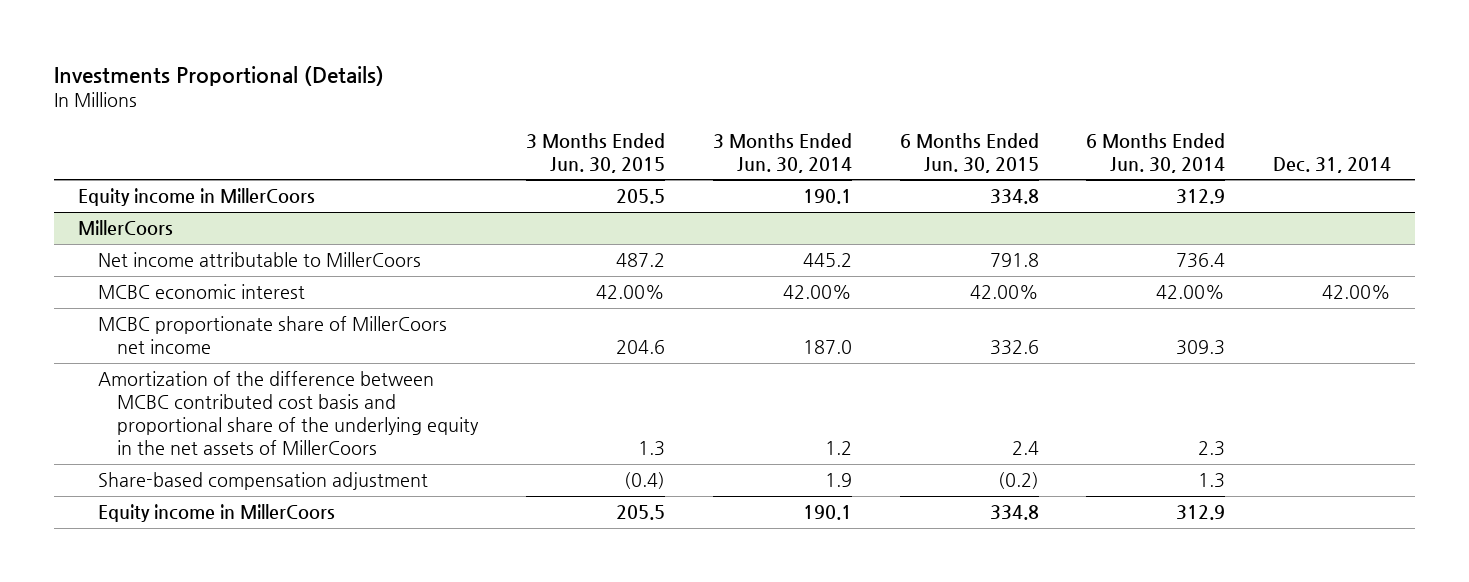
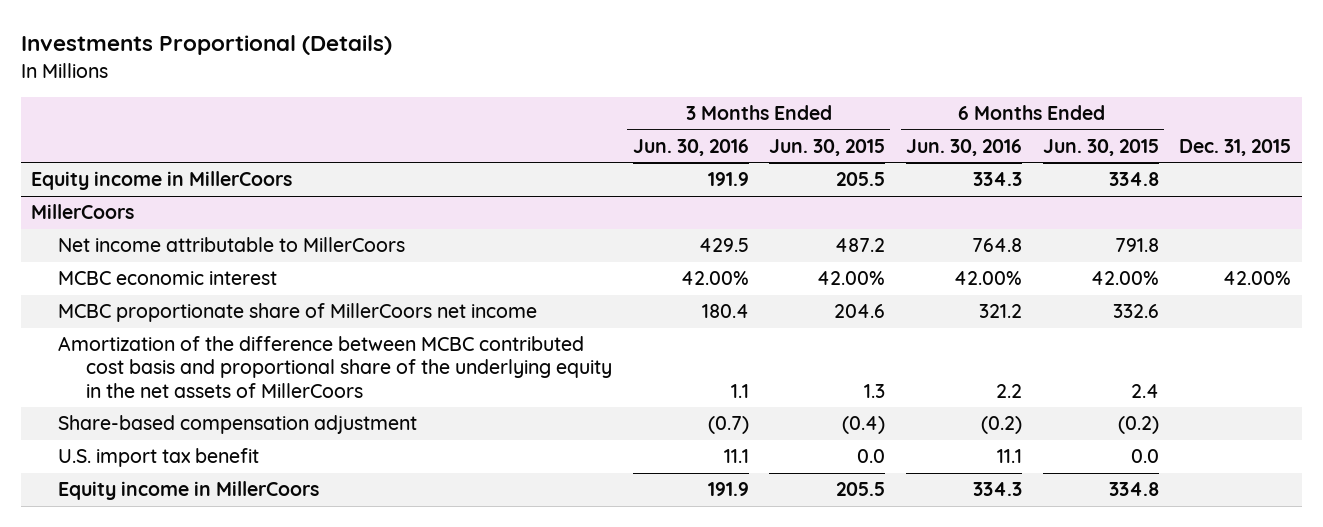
- | 3 Months Ended Jun. 30, 2015 | 3 Months Ended Jun. 30, 2014 | 6 Months Ended Jun. 30, 2015 | 6 Months Ended Jun. 30, 2014 | Dec. 31, 2014
+ | 3 Months Ended Jun. 30, 2016 | 3 Months Ended Jun. 30, 2015 | 6 Months Ended Jun. 30, 2016 | 6 Months Ended Jun. 30, 2015 | Dec. 31, 2015
@ MillerCoors
+ U.S. import tax benefit | 11.1 | 0.0 | 11.1 | 0.0 |

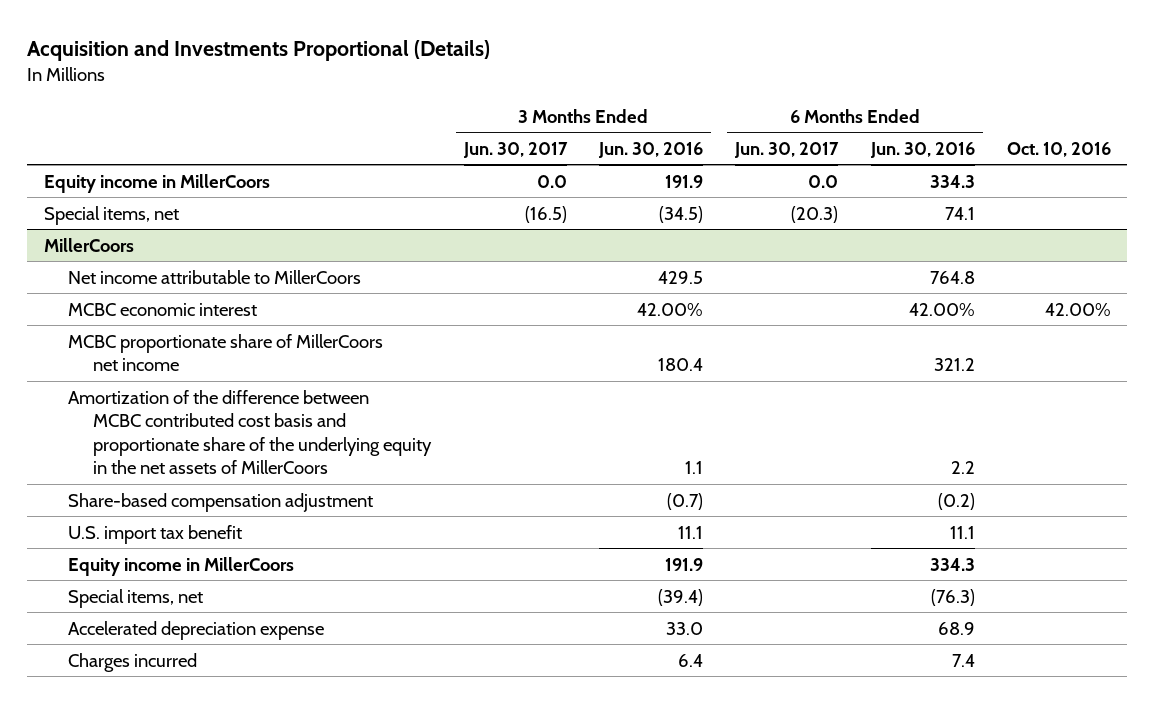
- Investments Proportional (Details)
+ Acquisition and Investments Proportional (Details)
- | 3 Months Ended Jun. 30, 2016 | 3 Months Ended Jun. 30, 2015 | 6 Months Ended Jun. 30, 2016 | 6 Months Ended Jun. 30, 2015 | Dec. 31, 2015
+ | 3 Months Ended Jun. 30, 2017 | 3 Months Ended Jun. 30, 2016 | 6 Months Ended Jun. 30, 2017 | 6 Months Ended Jun. 30, 2016 | Oct. 10, 2016
+ Special items, net | (16.5) | (34.5) | (20.3) | 74.1 |
@ MillerCoors
- Amortization of the difference between MCBC contributed cost basis and proportional share of the underlying equity in the net assets of MillerCoors | 1.1 | 1.3 | 2.2 | 2.4 |
+ Amortization of the difference between MCBC contributed cost basis and proportionate share of the underlying equity in the net assets of MillerCoors | | 1.1 | | 2.2 |
+ Special items, net | | (39.4) | | (76.3) |
+ Accelerated depreciation expense | | 33.0 | | 68.9 |
+ Charges incurred | | 6.4 | | 7.4 |

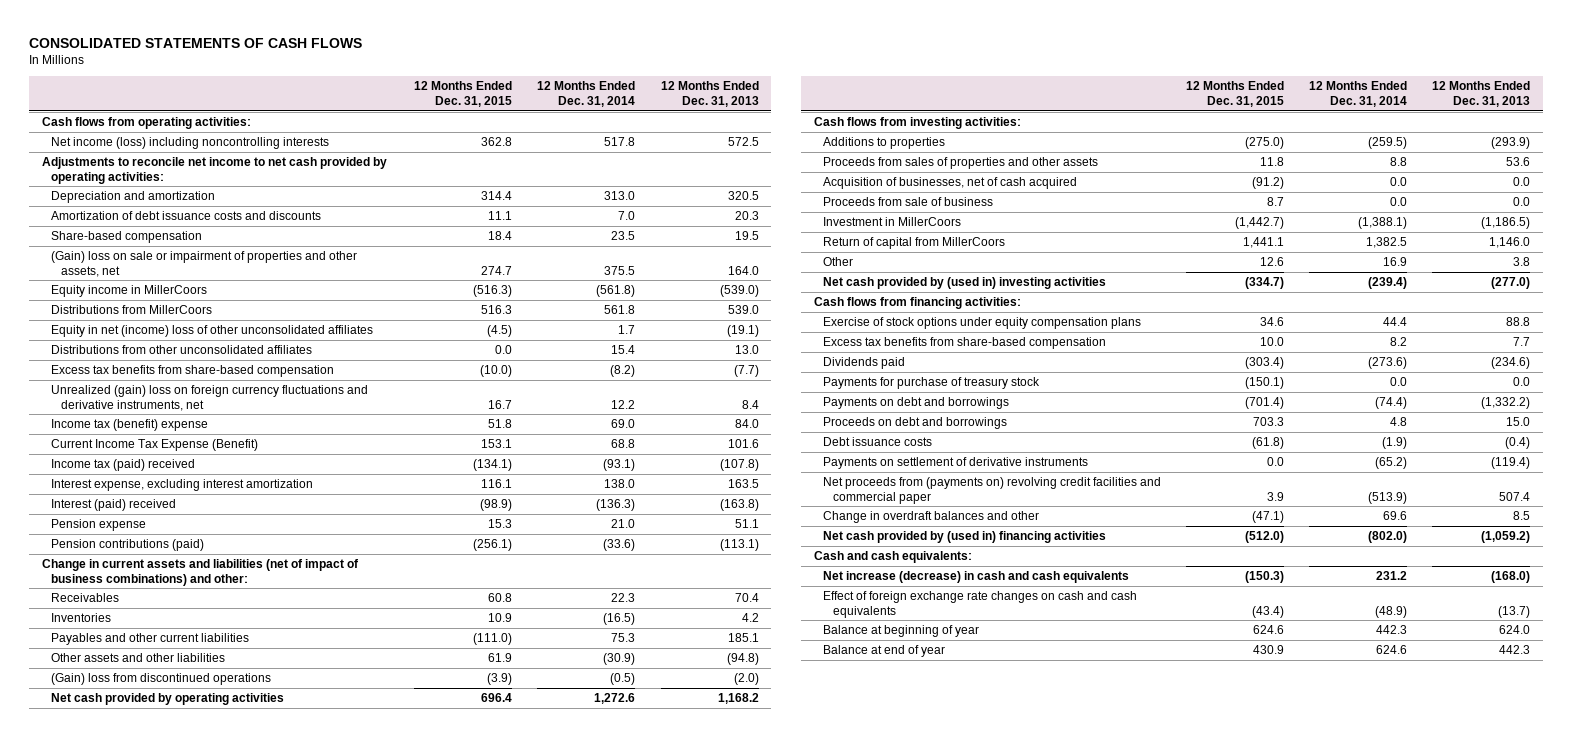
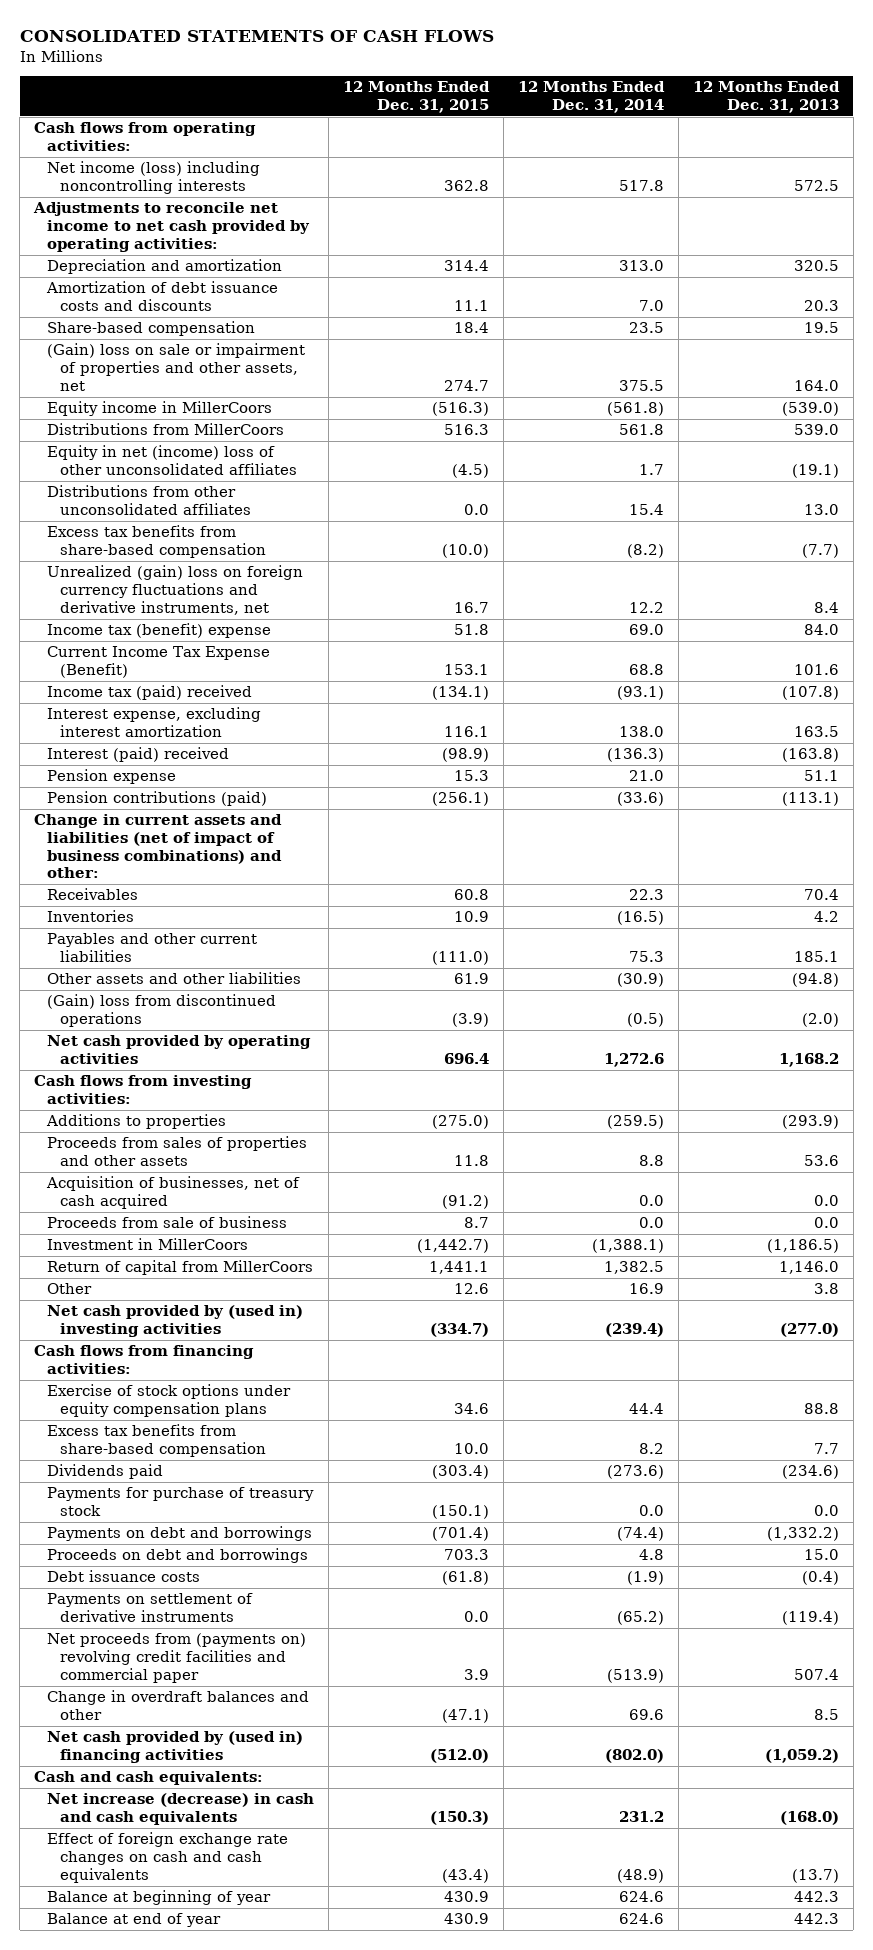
- Balance at beginning of year | 624.6 | 442.3 | 624.0
+ Balance at beginning of year | 430.9 | 624.6 | 442.3

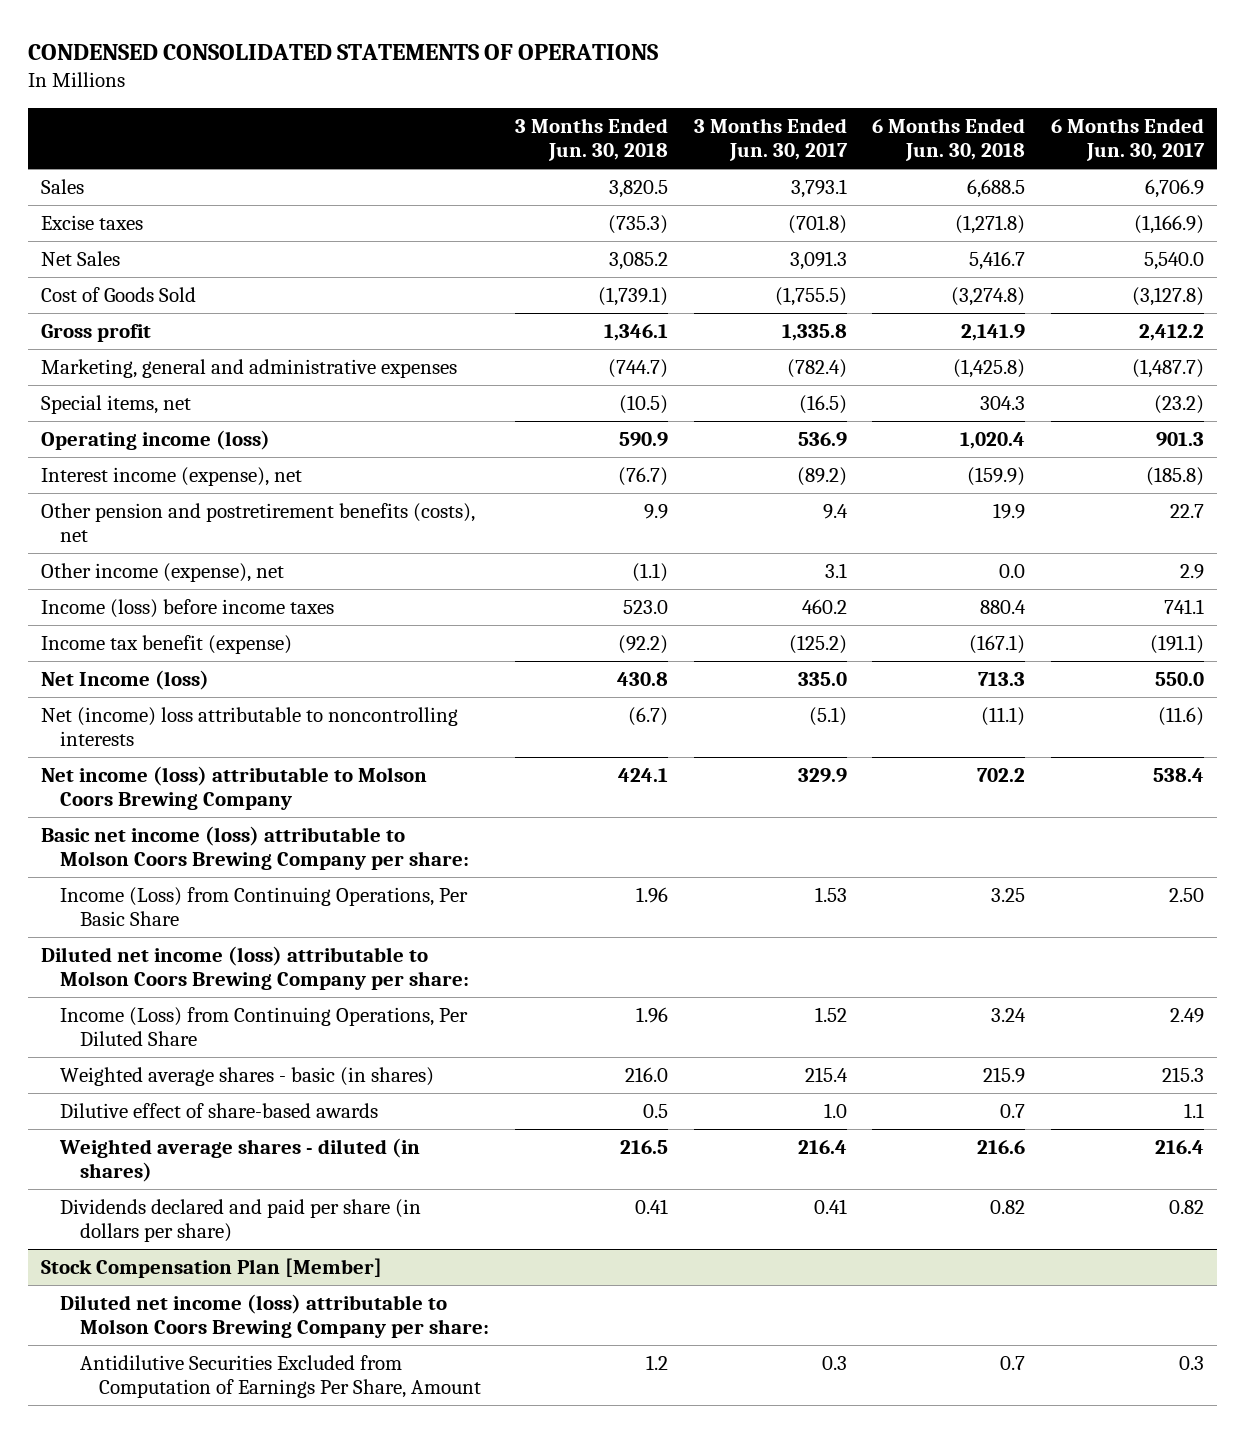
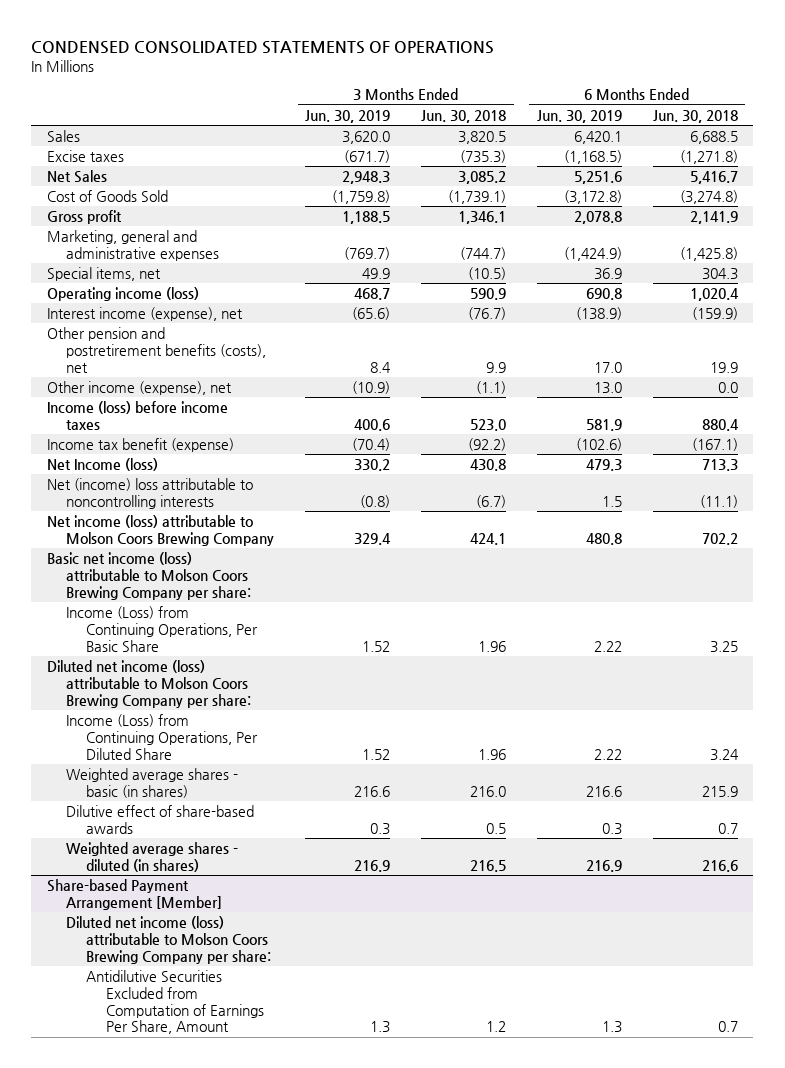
- | 3 Months Ended Jun. 30, 2018 | 3 Months Ended Jun. 30, 2017 | 6 Months Ended Jun. 30, 2018 | 6 Months Ended Jun. 30, 2017
+ | 3 Months Ended Jun. 30, 2019 | 3 Months Ended Jun. 30, 2018 | 6 Months Ended Jun. 30, 2019 | 6 Months Ended Jun. 30, 2018
- Dividends declared and paid per share (in dollars per share) | 0.41 | 0.41 | 0.82 | 0.82
- Stock Compensation Plan [Member]
+ Share-based Payment Arrangement [Member]

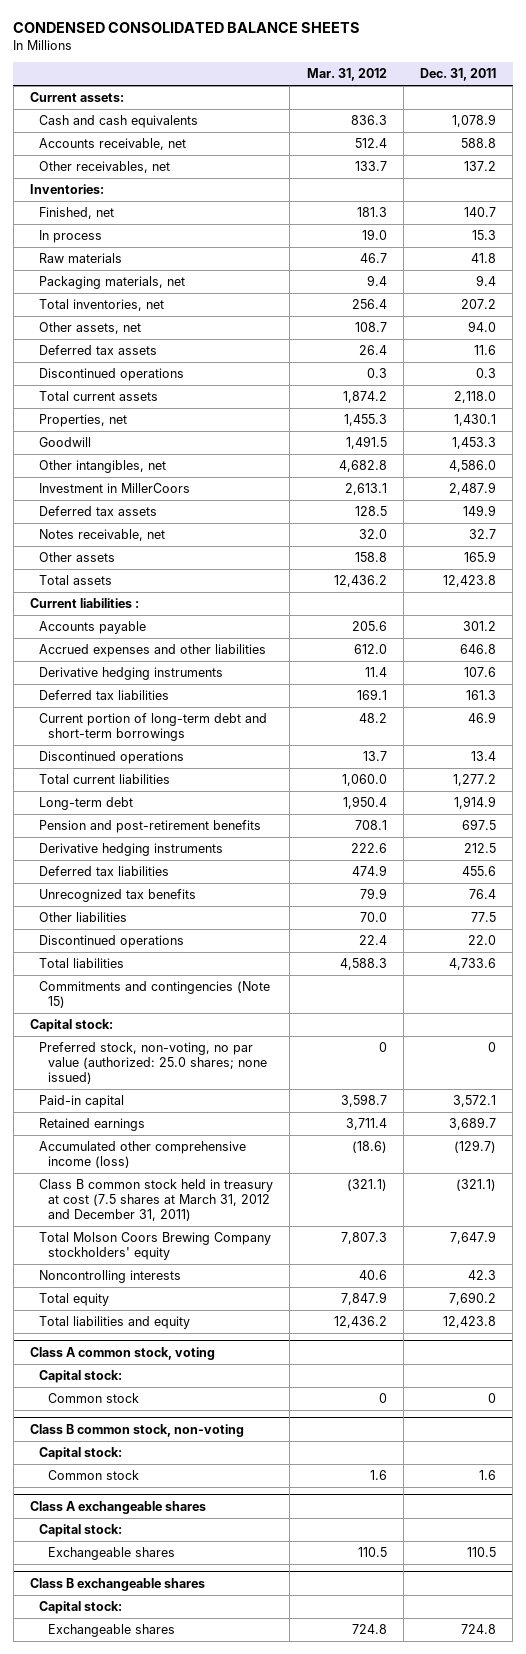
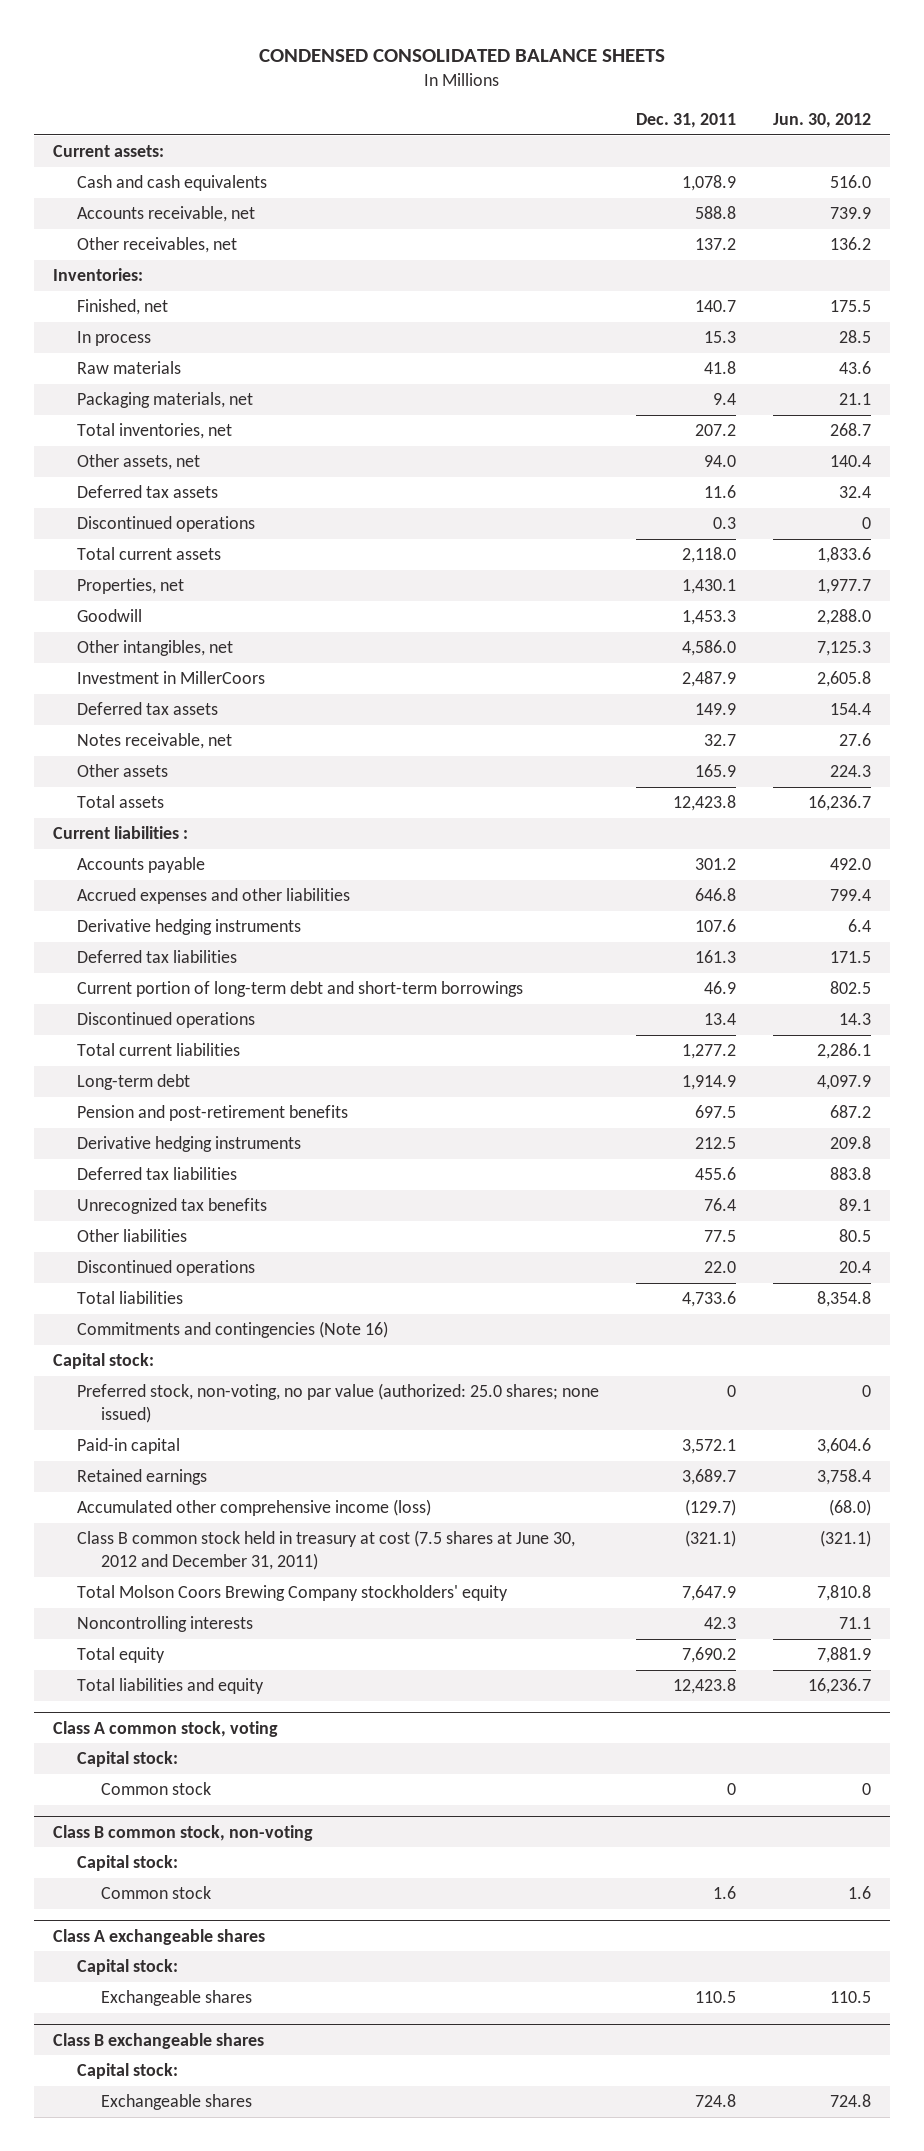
- | Mar. 31, 2012 | Dec. 31, 2011
+ | Dec. 31, 2011 | Jun. 30, 2012
- Commitments and contingencies (Note 15)
+ Commitments and contingencies (Note 16)
- Class B common stock held in treasury at cost (7.5 shares at March 31, 2012 and December 31, 2011) | (321.1) | (321.1)
+ Class B common stock held in treasury at cost (7.5 shares at June 30, 2012 and December 31, 2011) | (321.1) | (321.1)

